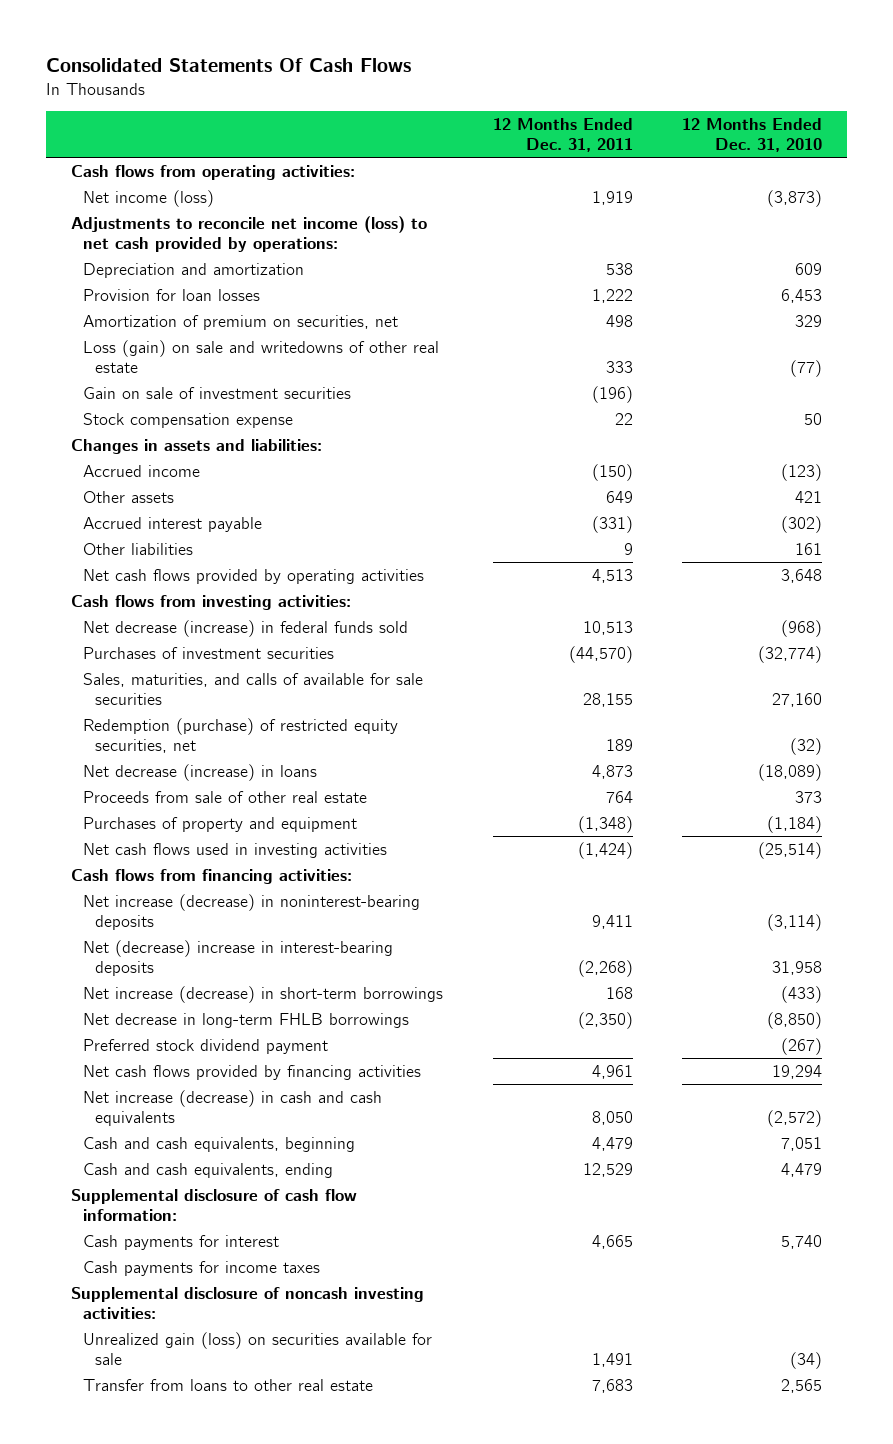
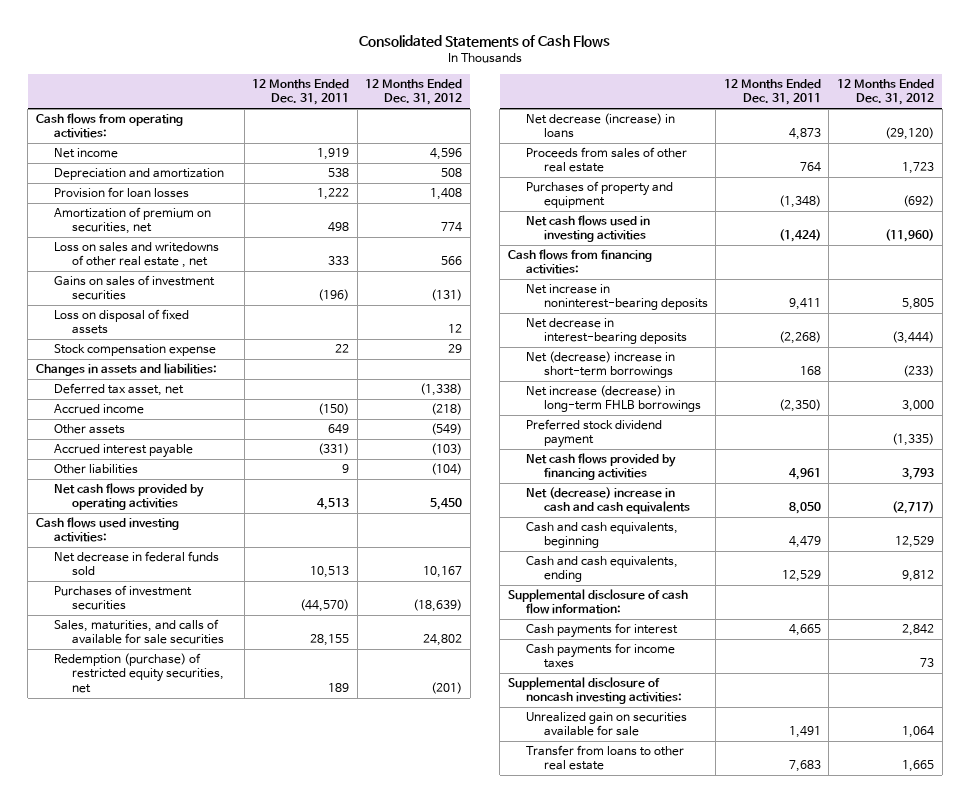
- Consolidated Statements Of Cash Flows
+ Consolidated Statements of Cash Flows
- | 12 Months Ended Dec. 31, 2011 | 12 Months Ended Dec. 31, 2010
+ | 12 Months Ended Dec. 31, 2011 | 12 Months Ended Dec. 31, 2012
- Net income (loss) | 1,919 | (3,873)
- Adjustments to reconcile net income (loss) to net cash provided by operations:
+ Net income | 1,919 | 4,596
- Loss (gain) on sale and writedowns of other real estate | 333 | (77)
- Gain on sale of investment securities | (196) |
+ Loss on sales and writedowns of other real estate , net | 333 | 566
+ Gains on sales of investment securities | (196) | (131)
+ Loss on disposal of fixed assets | | 12
+ Deferred tax asset, net | | (1,338)
- Cash flows from investing activities:
- Net decrease (increase) in federal funds sold | 10,513 | (968)
+ Cash flows used investing activities:
+ Net decrease in federal funds sold | 10,513 | 10,167
- Proceeds from sale of other real estate | 764 | 373
+ Proceeds from sales of other real estate | 764 | 1,723
- Net increase (decrease) in noninterest-bearing deposits | 9,411 | (3,114)
- Net (decrease) increase in interest-bearing deposits | (2,268) | 31,958
- Net increase (decrease) in short-term borrowings | 168 | (433)
- Net decrease in long-term FHLB borrowings | (2,350) | (8,850)
+ Net increase in noninterest-bearing deposits | 9,411 | 5,805
+ Net decrease in interest-bearing deposits | (2,268) | (3,444)
+ Net (decrease) increase in short-term borrowings | 168 | (233)
+ Net increase (decrease) in long-term FHLB borrowings | (2,350) | 3,000
- Net increase (decrease) in cash and cash equivalents | 8,050 | (2,572)
+ Net (decrease) increase in cash and cash equivalents | 8,050 | (2,717)
- Unrealized gain (loss) on securities available for sale | 1,491 | (34)
+ Unrealized gain on securities available for sale | 1,491 | 1,064

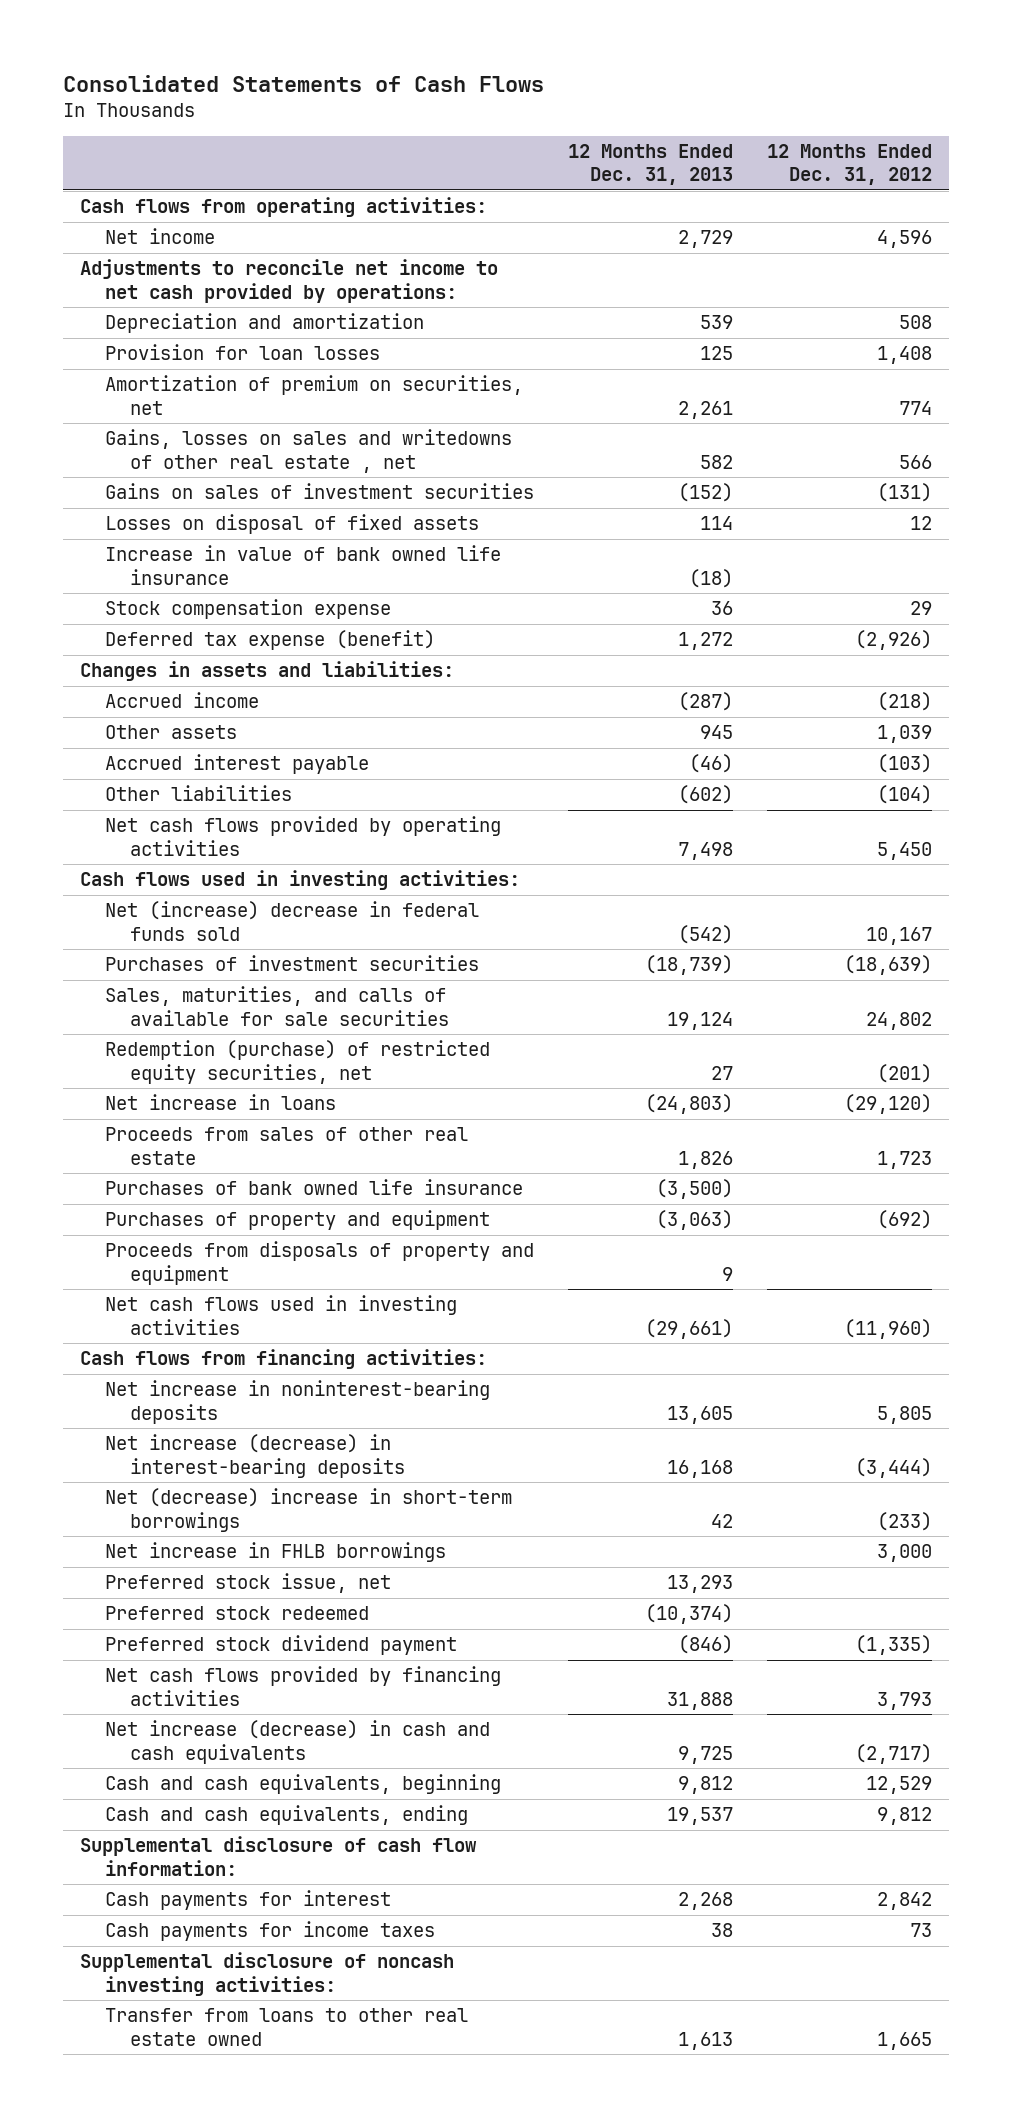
- | 12 Months Ended Dec. 31, 2011 | 12 Months Ended Dec. 31, 2012
+ | 12 Months Ended Dec. 31, 2013 | 12 Months Ended Dec. 31, 2012
+ Adjustments to reconcile net income to net cash provided by operations:
- Loss on sales and writedowns of other real estate , net | 333 | 566
+ Gains, losses on sales and writedowns of other real estate , net | 582 | 566
- Loss on disposal of fixed assets | | 12
+ Losses on disposal of fixed assets | 114 | 12
+ Increase in value of bank owned life insurance | (18) |
+ Deferred tax expense (benefit) | 1,272 | (2,926)
- Deferred tax asset, net | | (1,338)
- Other assets | 649 | (549)
+ Other assets | 945 | 1,039
- Cash flows used investing activities:
- Net decrease in federal funds sold | 10,513 | 10,167
+ Cash flows used in investing activities:
+ Net (increase) decrease in federal funds sold | (542) | 10,167
- Net decrease (increase) in loans | 4,873 | (29,120)
+ Net increase in loans | (24,803) | (29,120)
+ Purchases of bank owned life insurance | (3,500) |
+ Proceeds from disposals of property and equipment | 9 |
- Net decrease in interest-bearing deposits | (2,268) | (3,444)
+ Net increase (decrease) in interest-bearing deposits | 16,168 | (3,444)
- Net increase (decrease) in long-term FHLB borrowings | (2,350) | 3,000
+ Net increase in FHLB borrowings | | 3,000
+ Preferred stock issue, net | 13,293 |
+ Preferred stock redeemed | (10,374) |
- Net (decrease) increase in cash and cash equivalents | 8,050 | (2,717)
+ Net increase (decrease) in cash and cash equivalents | 9,725 | (2,717)
- Unrealized gain on securities available for sale | 1,491 | 1,064
- Transfer from loans to other real estate | 7,683 | 1,665
+ Transfer from loans to other real estate owned | 1,613 | 1,665

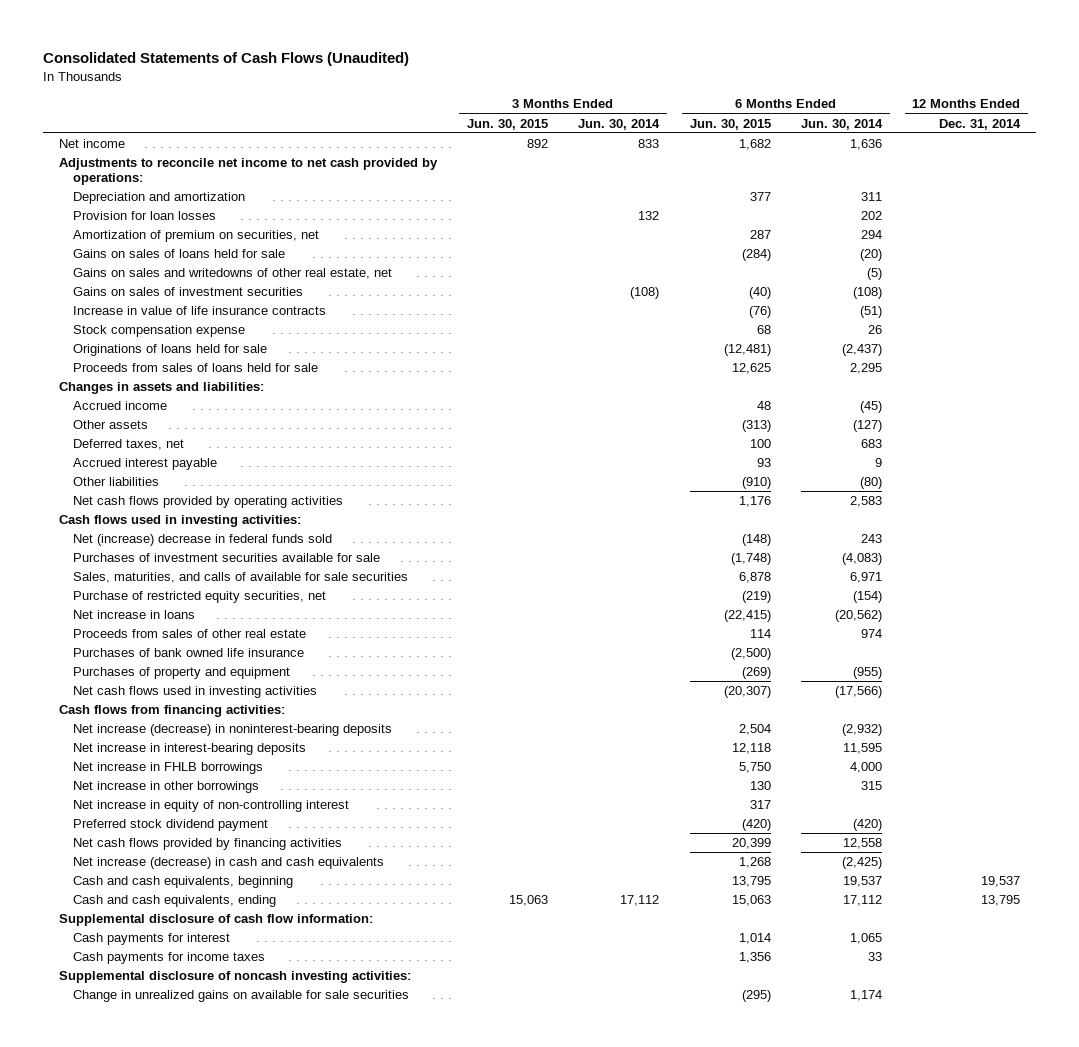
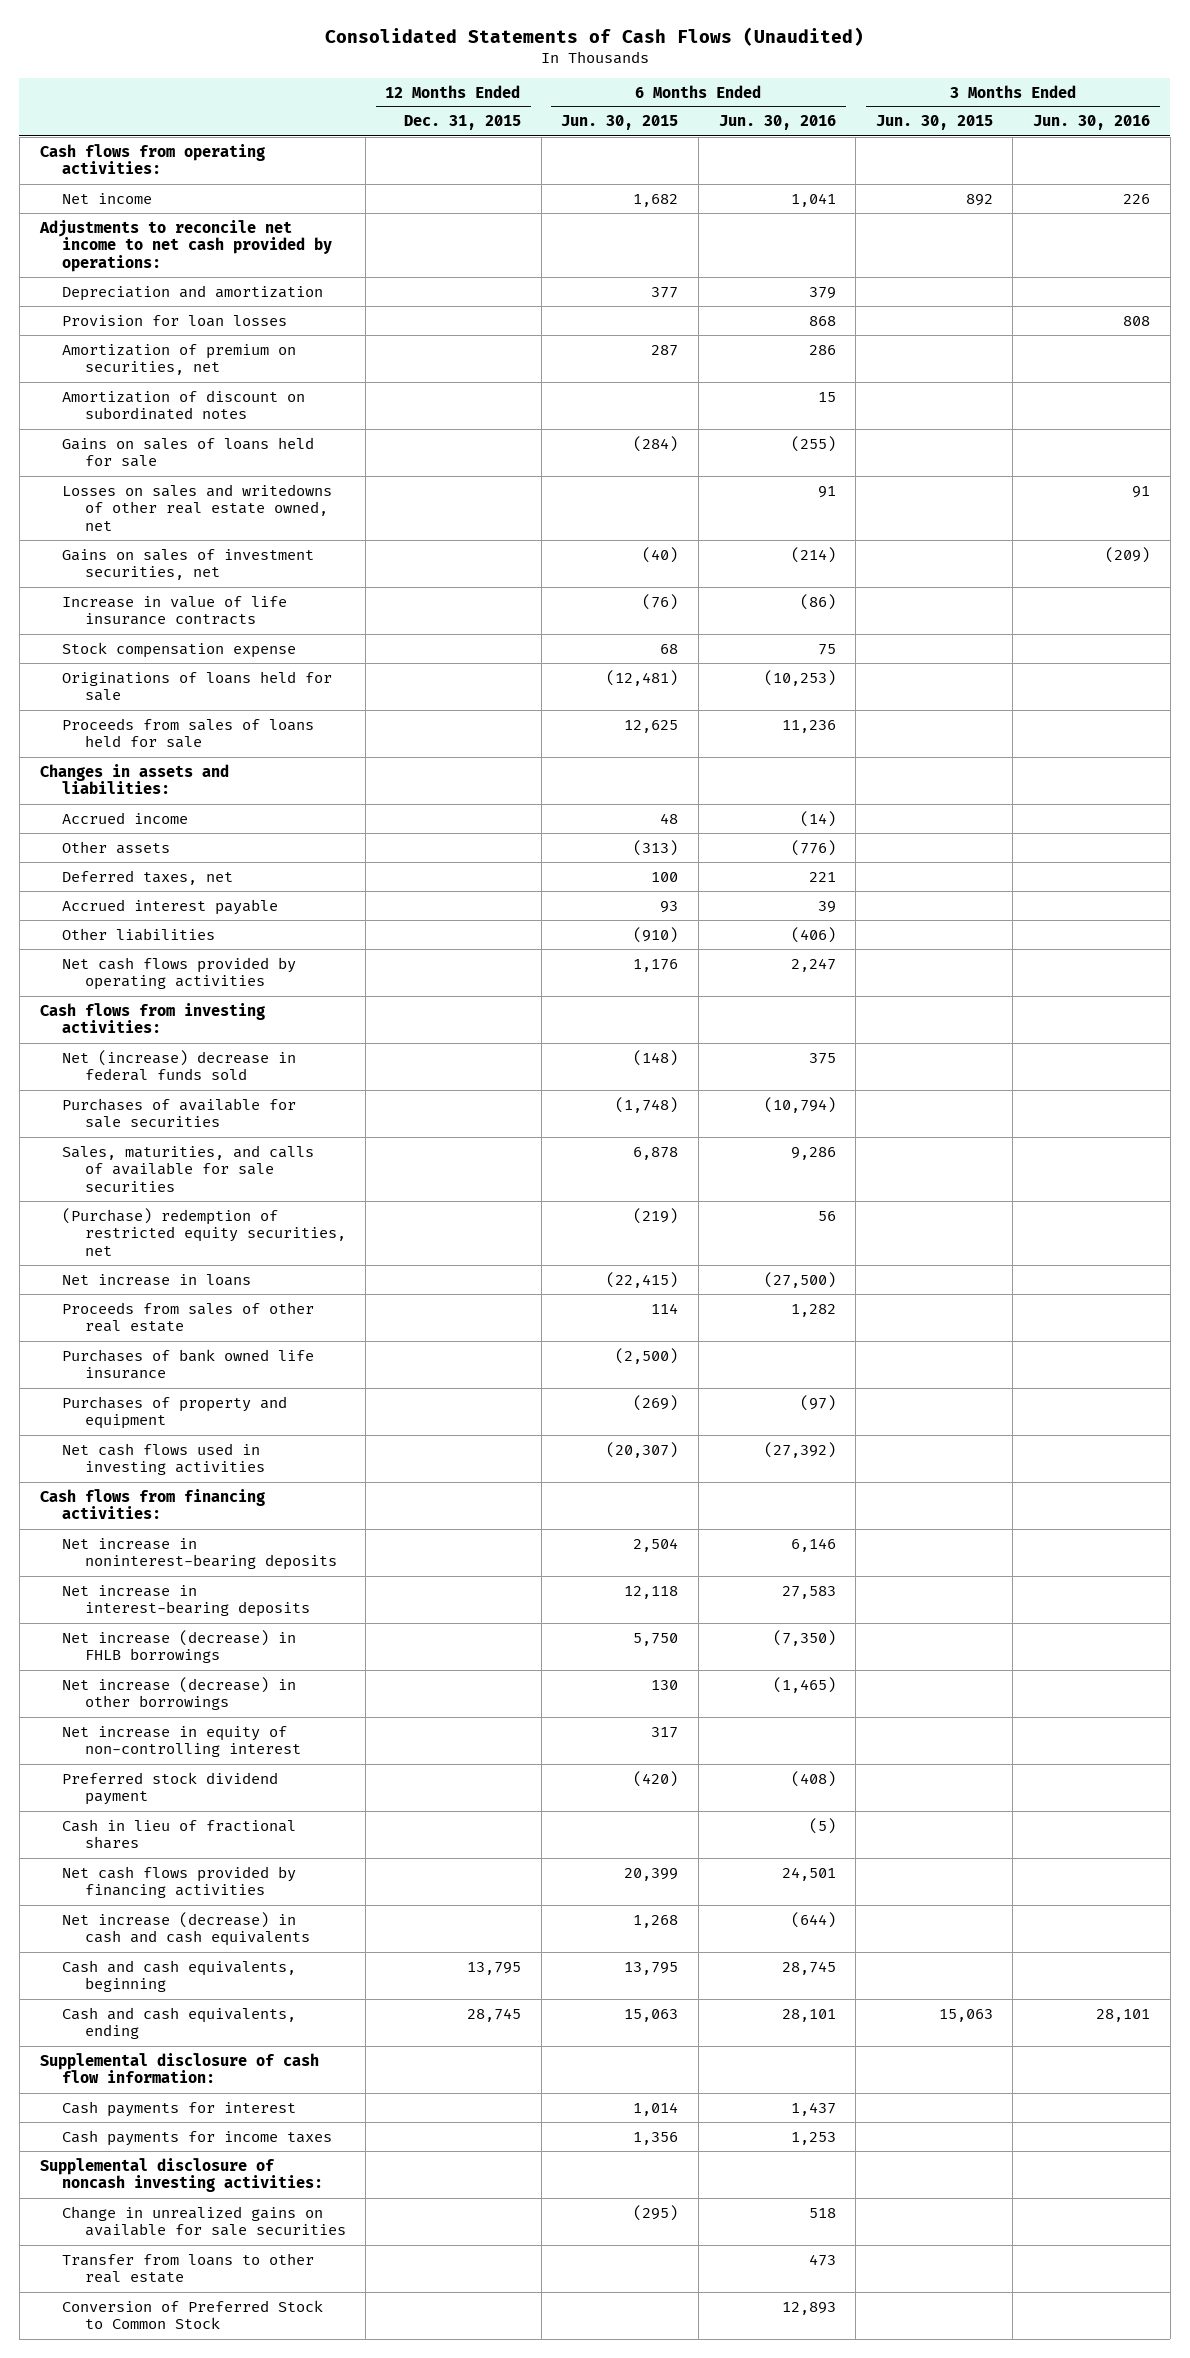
- | 3 Months Ended Jun. 30, 2015 | 3 Months Ended Jun. 30, 2014 | 6 Months Ended Jun. 30, 2015 | 6 Months Ended Jun. 30, 2014 | 12 Months Ended Dec. 31, 2014
+ | 12 Months Ended Dec. 31, 2015 | 6 Months Ended Jun. 30, 2015 | 6 Months Ended Jun. 30, 2016 | 3 Months Ended Jun. 30, 2015 | 3 Months Ended Jun. 30, 2016
+ Cash flows from operating activities:
+ Amortization of discount on subordinated notes | | | 15 | |
- Gains on sales and writedowns of other real estate, net | | | | (5) |
- Gains on sales of investment securities | | (108) | (40) | (108) |
+ Losses on sales and writedowns of other real estate owned, net | | | 91 | | 91
+ Gains on sales of investment securities, net | | (40) | (214) | | (209)
- Cash flows used in investing activities:
+ Cash flows from investing activities:
- Purchases of investment securities available for sale | | | (1,748) | (4,083) |
+ Purchases of available for sale securities | | (1,748) | (10,794) | |
- Purchase of restricted equity securities, net | | | (219) | (154) |
+ (Purchase) redemption of restricted equity securities, net | | (219) | 56 | |
- Net increase (decrease) in noninterest-bearing deposits | | | 2,504 | (2,932) |
+ Net increase in noninterest-bearing deposits | | 2,504 | 6,146 | |
- Net increase in FHLB borrowings | | | 5,750 | 4,000 |
- Net increase in other borrowings | | | 130 | 315 |
+ Net increase (decrease) in FHLB borrowings | | 5,750 | (7,350) | |
+ Net increase (decrease) in other borrowings | | 130 | (1,465) | |
+ Cash in lieu of fractional shares | | | (5) | |
+ Transfer from loans to other real estate | | | 473 | |
+ Conversion of Preferred Stock to Common Stock | | | 12,893 | |

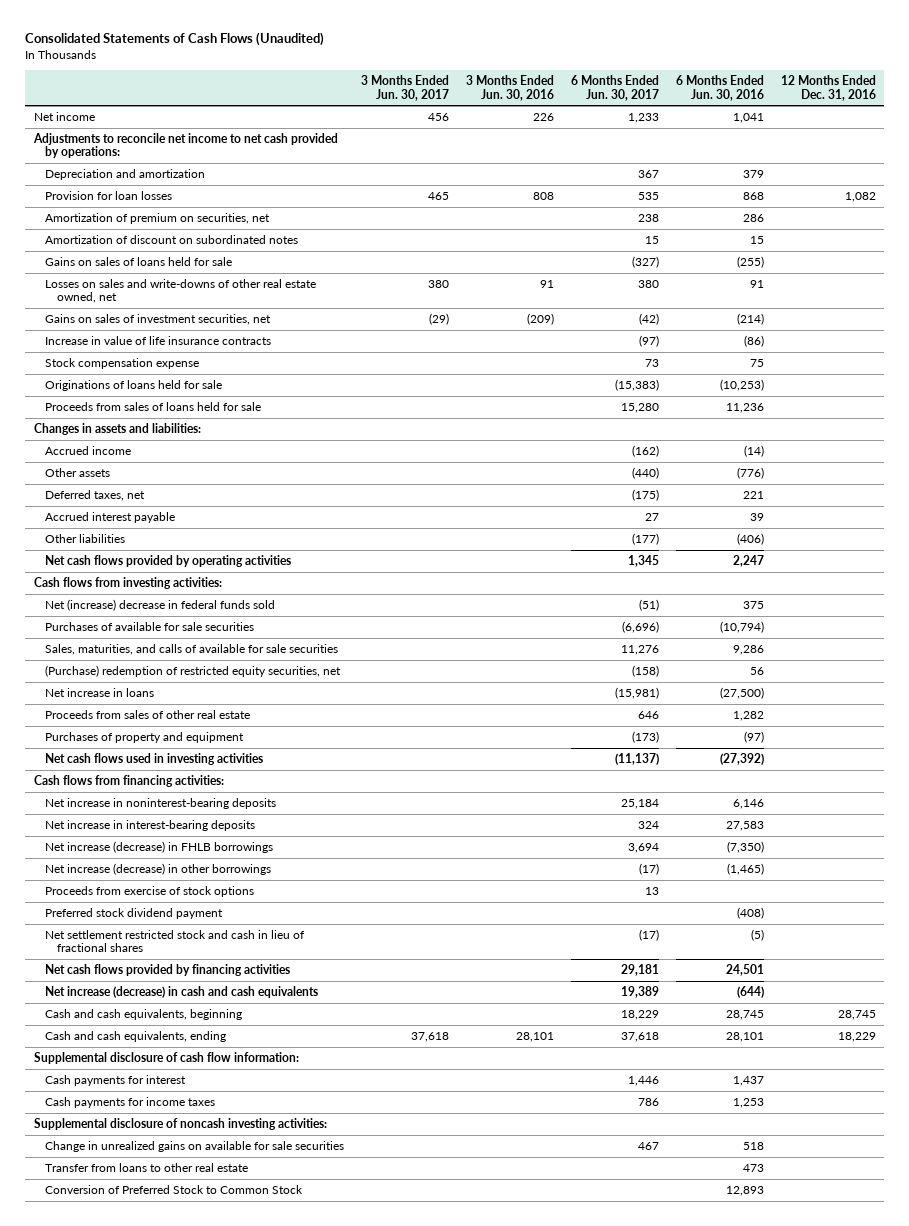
- | 12 Months Ended Dec. 31, 2015 | 6 Months Ended Jun. 30, 2015 | 6 Months Ended Jun. 30, 2016 | 3 Months Ended Jun. 30, 2015 | 3 Months Ended Jun. 30, 2016
+ | 3 Months Ended Jun. 30, 2017 | 3 Months Ended Jun. 30, 2016 | 6 Months Ended Jun. 30, 2017 | 6 Months Ended Jun. 30, 2016 | 12 Months Ended Dec. 31, 2016
- Cash flows from operating activities:
- Losses on sales and writedowns of other real estate owned, net | | | 91 | | 91
+ Losses on sales and write-downs of other real estate owned, net | 380 | 91 | 380 | 91 |
- Purchases of bank owned life insurance | | (2,500) | | |
- Net increase in equity of non-controlling interest | | 317 | | |
+ Proceeds from exercise of stock options | | | 13 | |
- Cash in lieu of fractional shares | | | (5) | |
+ Net settlement restricted stock and cash in lieu of fractional shares | | | (17) | (5) |

